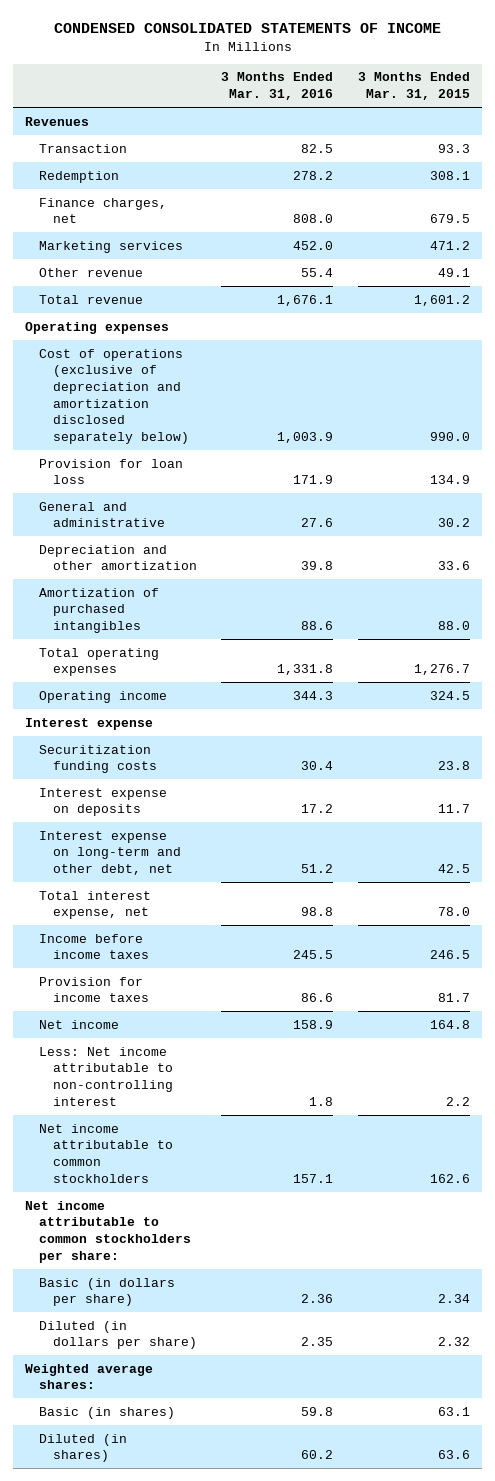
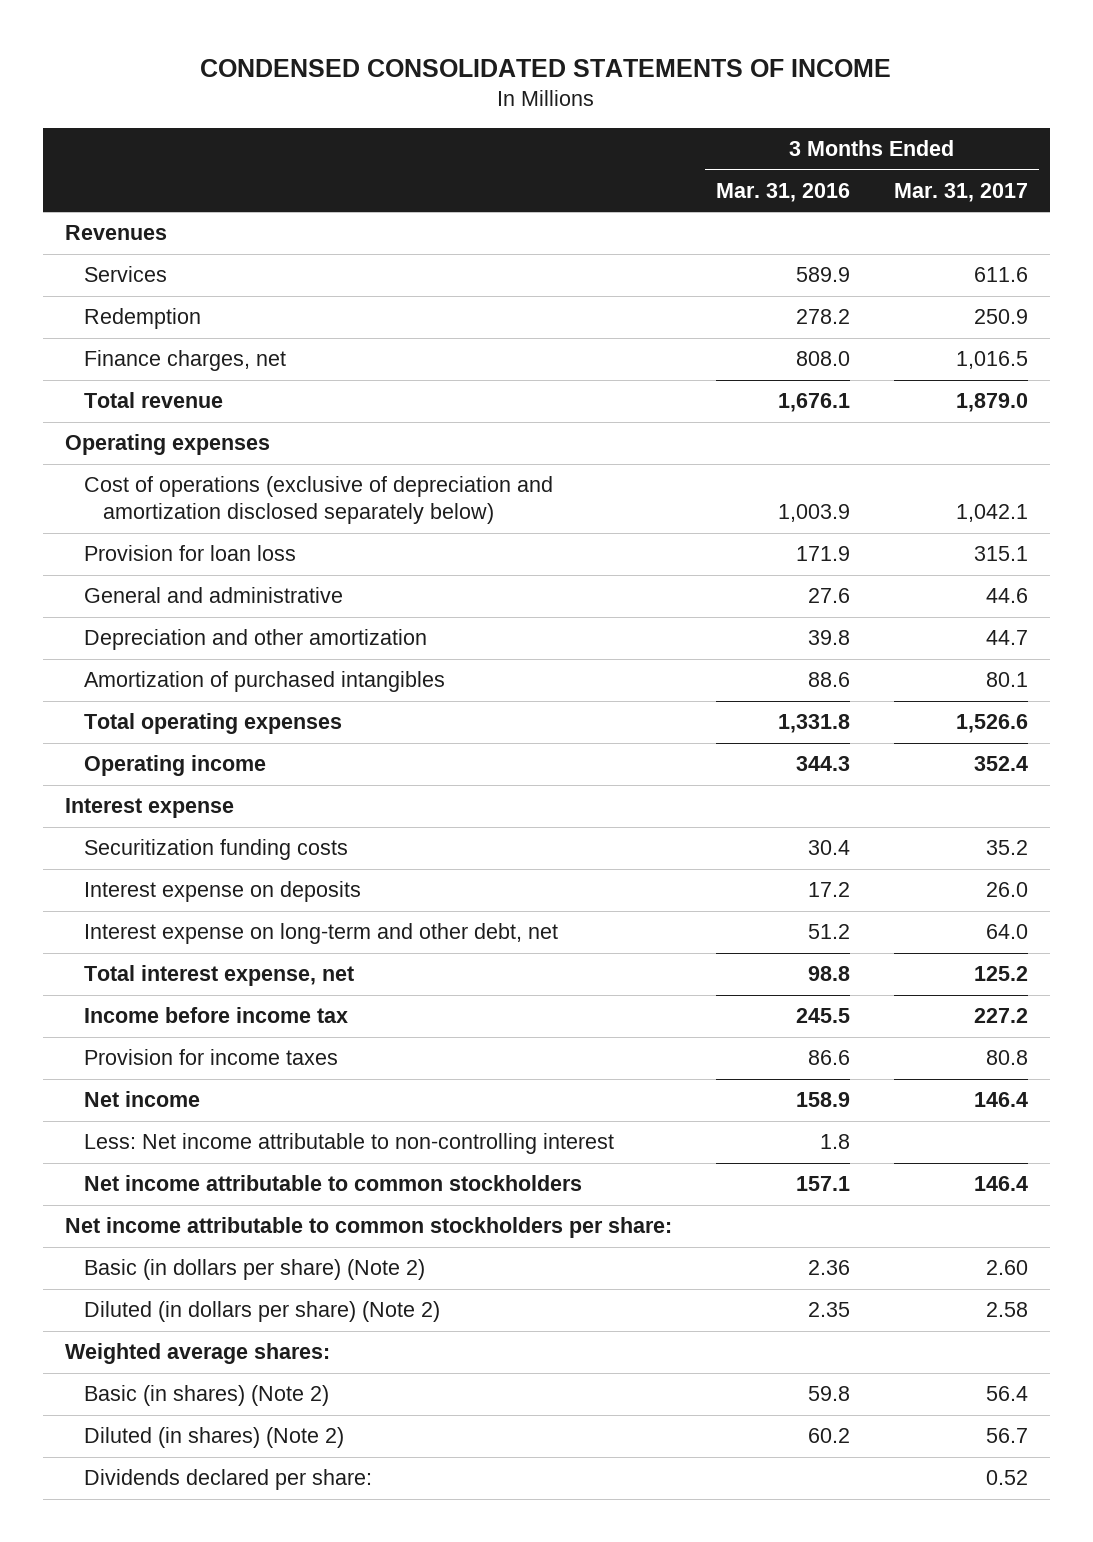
- | 3 Months Ended Mar. 31, 2016 | 3 Months Ended Mar. 31, 2015
+ | 3 Months Ended Mar. 31, 2016 | 3 Months Ended Mar. 31, 2017
- Transaction | 82.5 | 93.3
+ Services | 589.9 | 611.6
- Marketing services | 452.0 | 471.2
- Other revenue | 55.4 | 49.1
- Income before income taxes | 245.5 | 246.5
+ Income before income tax | 245.5 | 227.2
- Basic (in dollars per share) | 2.36 | 2.34
- Diluted (in dollars per share) | 2.35 | 2.32
+ Basic (in dollars per share) (Note 2) | 2.36 | 2.60
+ Diluted (in dollars per share) (Note 2) | 2.35 | 2.58
- Basic (in shares) | 59.8 | 63.1
- Diluted (in shares) | 60.2 | 63.6
+ Basic (in shares) (Note 2) | 59.8 | 56.4
+ Diluted (in shares) (Note 2) | 60.2 | 56.7
+ Dividends declared per share: | | 0.52

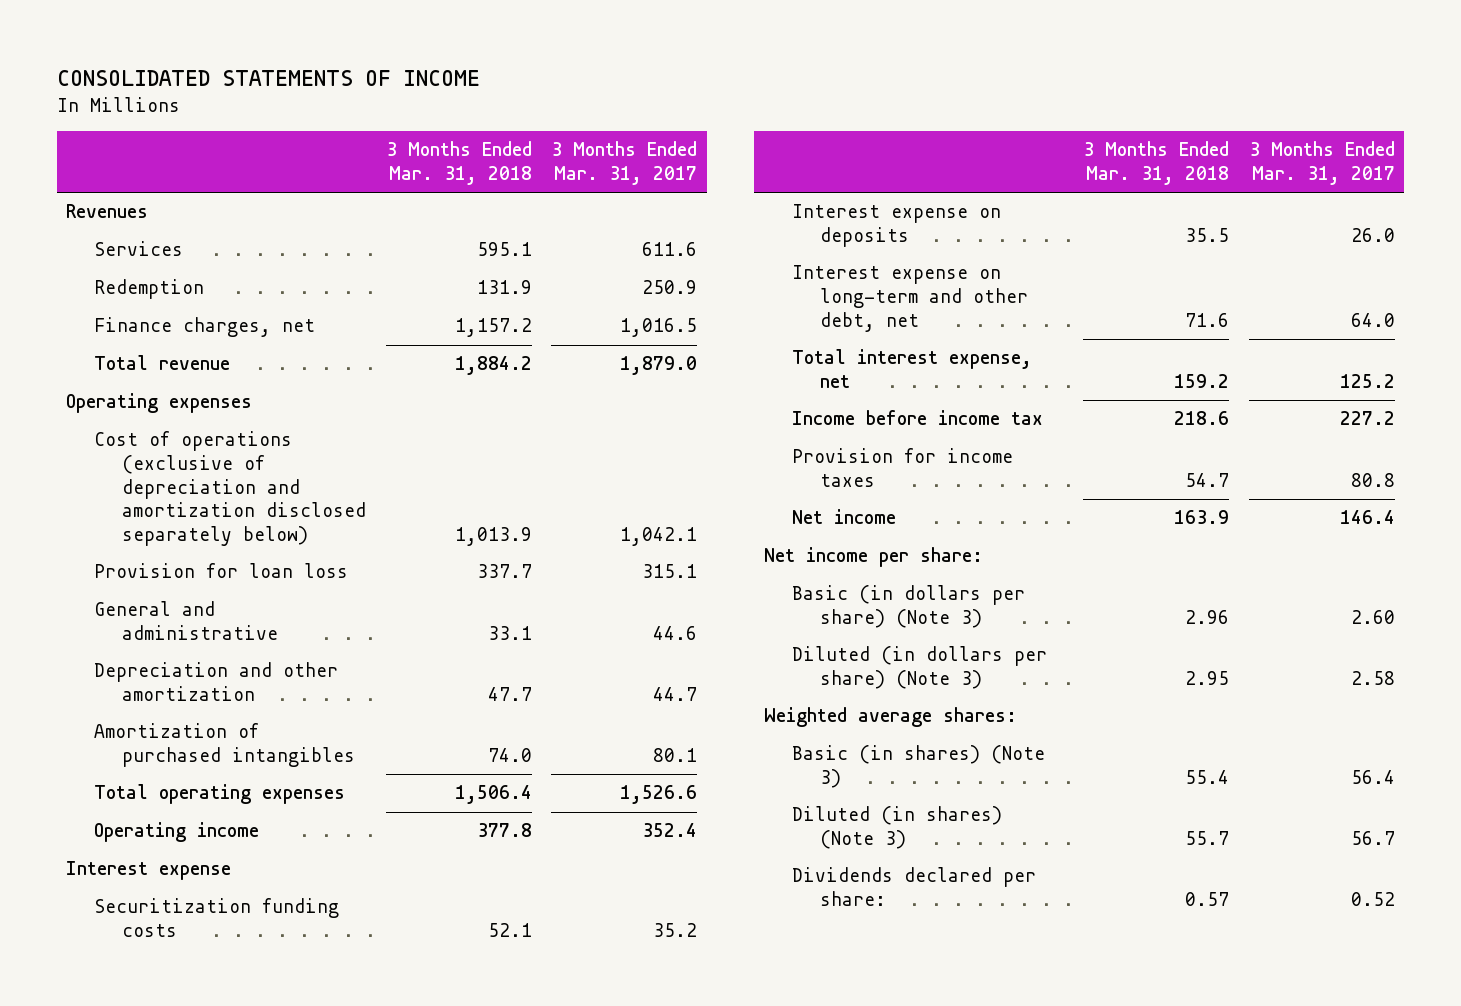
- CONDENSED CONSOLIDATED STATEMENTS OF INCOME
+ CONSOLIDATED STATEMENTS OF INCOME
- | 3 Months Ended Mar. 31, 2016 | 3 Months Ended Mar. 31, 2017
+ | 3 Months Ended Mar. 31, 2018 | 3 Months Ended Mar. 31, 2017
- Less: Net income attributable to non-controlling interest | 1.8 |
- Net income attributable to common stockholders | 157.1 | 146.4
- Net income attributable to common stockholders per share:
- Basic (in dollars per share) (Note 2) | 2.36 | 2.60
- Diluted (in dollars per share) (Note 2) | 2.35 | 2.58
+ Net income per share:
+ Basic (in dollars per share) (Note 3) | 2.96 | 2.60
+ Diluted (in dollars per share) (Note 3) | 2.95 | 2.58
- Basic (in shares) (Note 2) | 59.8 | 56.4
- Diluted (in shares) (Note 2) | 60.2 | 56.7
+ Basic (in shares) (Note 3) | 55.4 | 56.4
+ Diluted (in shares) (Note 3) | 55.7 | 56.7

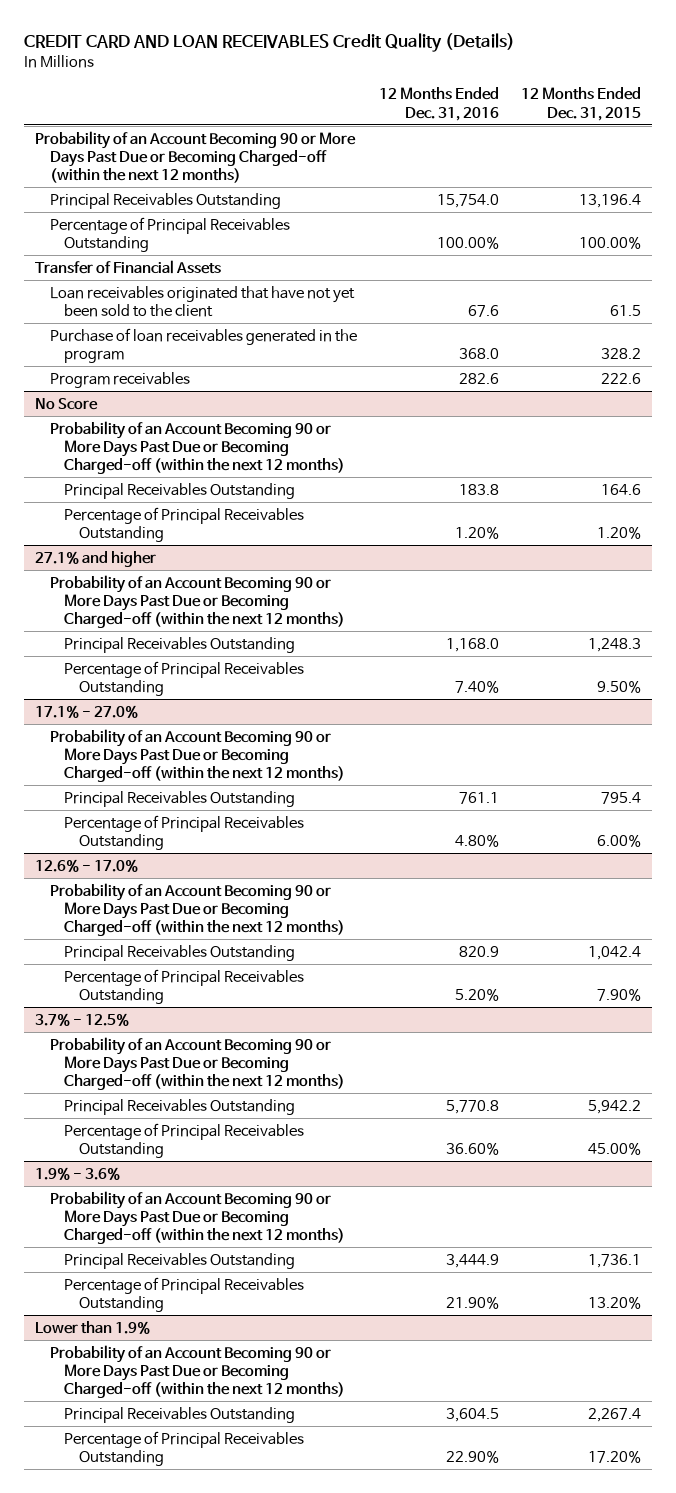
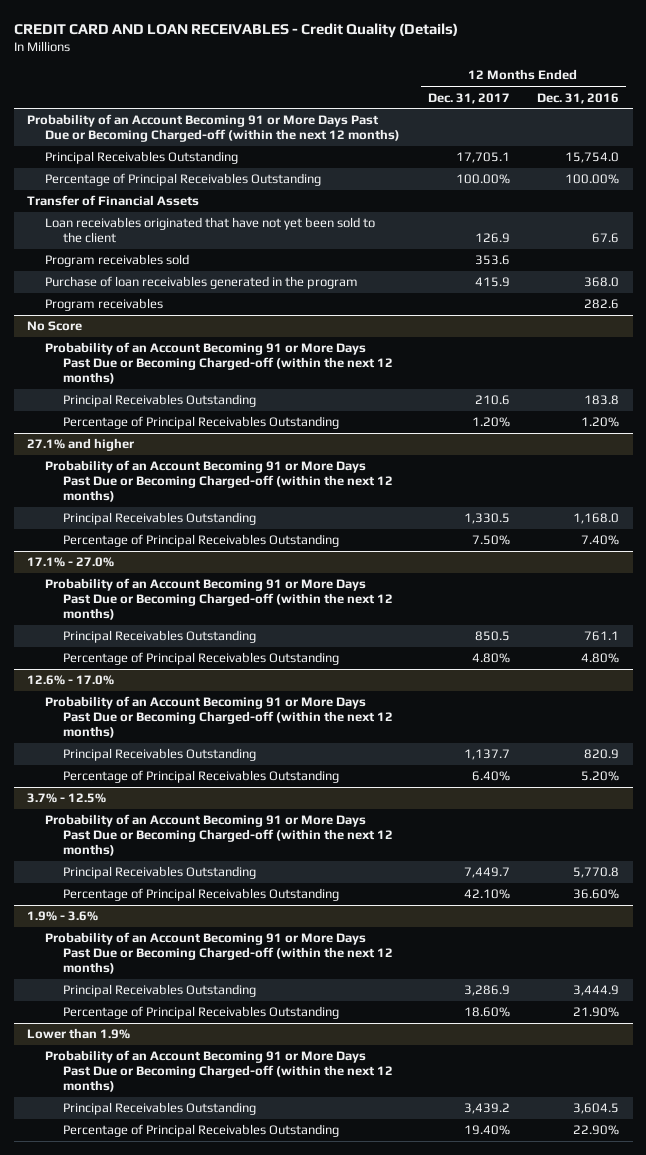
- CREDIT CARD AND LOAN RECEIVABLES Credit Quality (Details)
+ CREDIT CARD AND LOAN RECEIVABLES - Credit Quality (Details)
- | 12 Months Ended Dec. 31, 2016 | 12 Months Ended Dec. 31, 2015
+ | 12 Months Ended Dec. 31, 2017 | 12 Months Ended Dec. 31, 2016
- Probability of an Account Becoming 90 or More Days Past Due or Becoming Charged-off (within the next 12 months)
+ Probability of an Account Becoming 91 or More Days Past Due or Becoming Charged-off (within the next 12 months)
+ Program receivables sold | 353.6 |
@ No Score
- Probability of an Account Becoming 90 or More Days Past Due or Becoming Charged-off (within the next 12 months)
+ Probability of an Account Becoming 91 or More Days Past Due or Becoming Charged-off (within the next 12 months)
@ 27.1% and higher
- Probability of an Account Becoming 90 or More Days Past Due or Becoming Charged-off (within the next 12 months)
+ Probability of an Account Becoming 91 or More Days Past Due or Becoming Charged-off (within the next 12 months)
@ 17.1% - 27.0%
- Probability of an Account Becoming 90 or More Days Past Due or Becoming Charged-off (within the next 12 months)
+ Probability of an Account Becoming 91 or More Days Past Due or Becoming Charged-off (within the next 12 months)
@ 12.6% - 17.0%
- Probability of an Account Becoming 90 or More Days Past Due or Becoming Charged-off (within the next 12 months)
+ Probability of an Account Becoming 91 or More Days Past Due or Becoming Charged-off (within the next 12 months)
@ 3.7% - 12.5%
- Probability of an Account Becoming 90 or More Days Past Due or Becoming Charged-off (within the next 12 months)
+ Probability of an Account Becoming 91 or More Days Past Due or Becoming Charged-off (within the next 12 months)
@ 1.9% - 3.6%
- Probability of an Account Becoming 90 or More Days Past Due or Becoming Charged-off (within the next 12 months)
+ Probability of an Account Becoming 91 or More Days Past Due or Becoming Charged-off (within the next 12 months)
@ Lower than 1.9%
- Probability of an Account Becoming 90 or More Days Past Due or Becoming Charged-off (within the next 12 months)
+ Probability of an Account Becoming 91 or More Days Past Due or Becoming Charged-off (within the next 12 months)

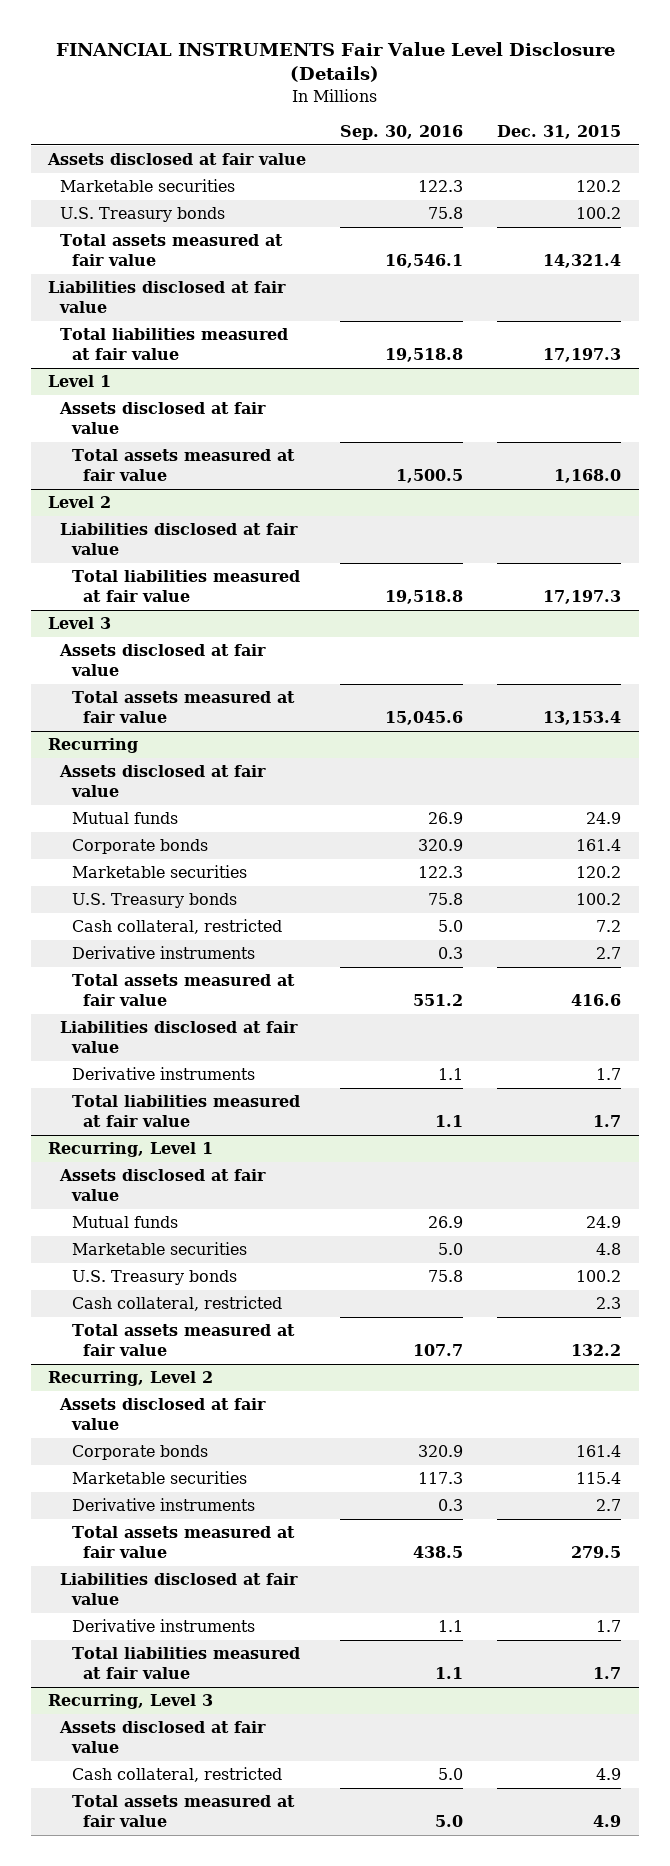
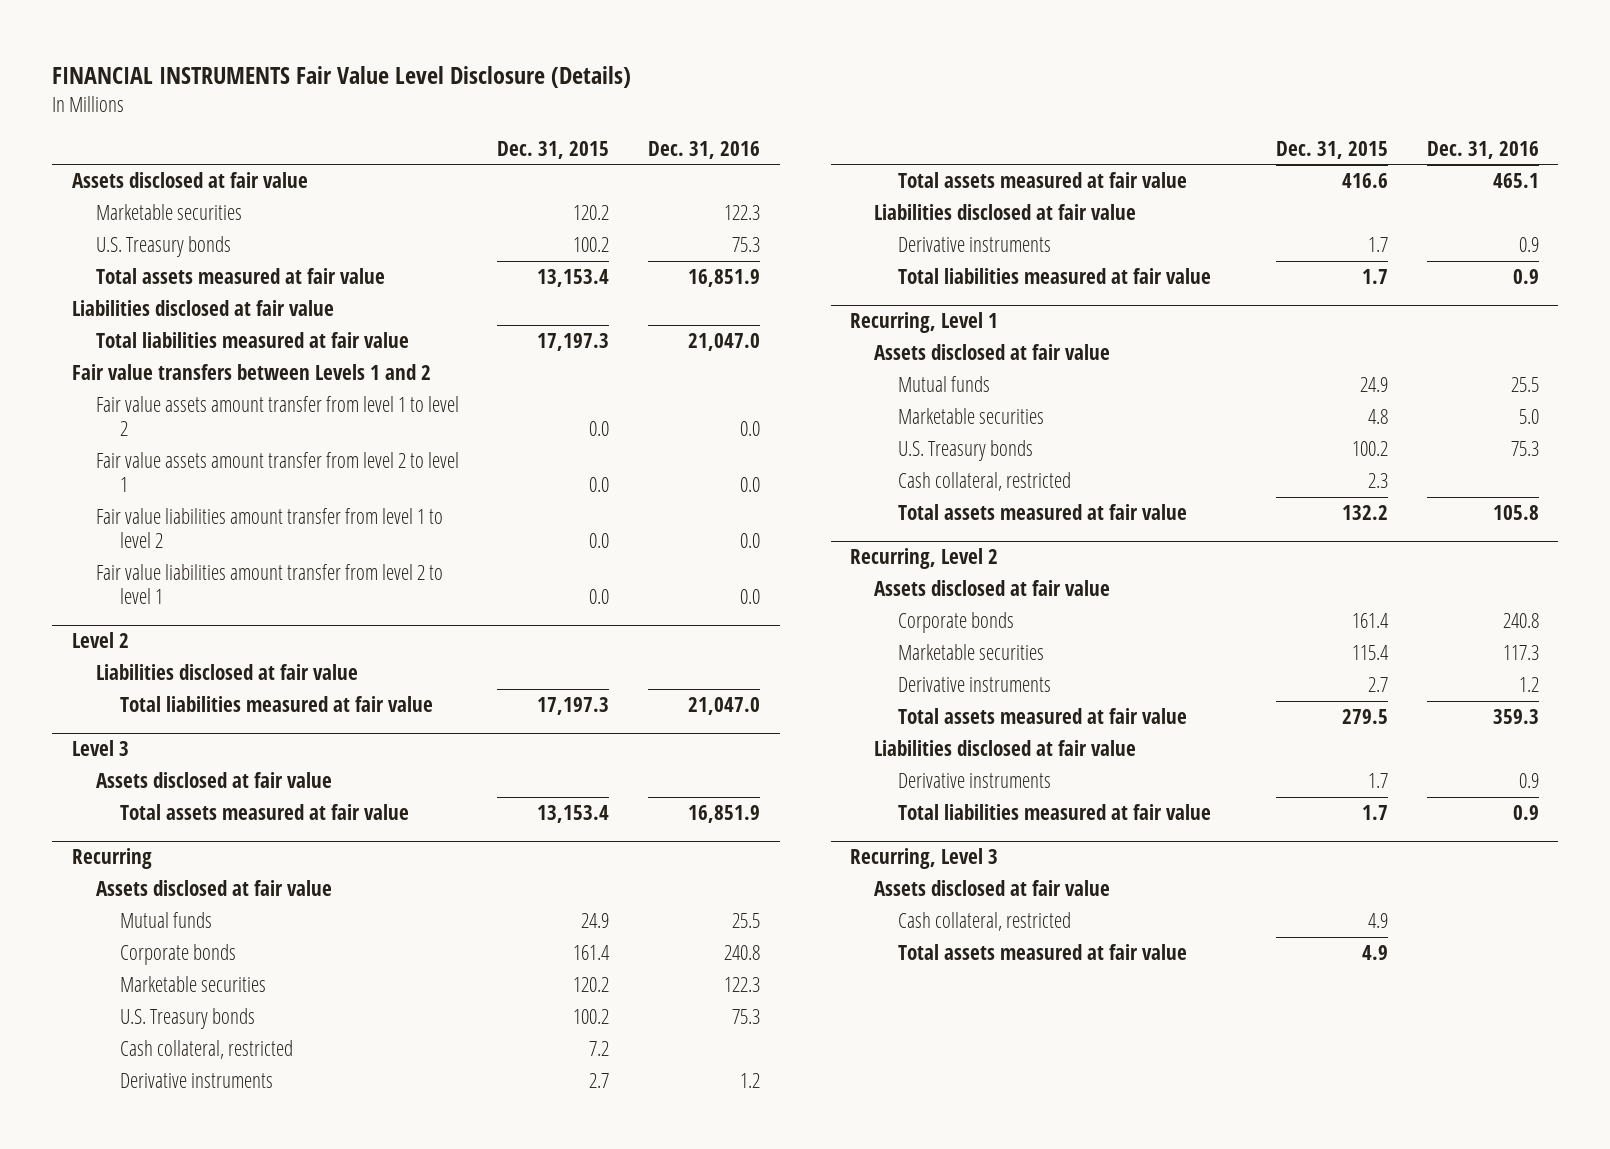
- | Sep. 30, 2016 | Dec. 31, 2015
+ | Dec. 31, 2015 | Dec. 31, 2016
- Total assets measured at fair value | 16,546.1 | 14,321.4
+ Total assets measured at fair value | 13,153.4 | 16,851.9
- Level 1
- Assets disclosed at fair value
- Total assets measured at fair value | 1,500.5 | 1,168.0
+ Fair value transfers between Levels 1 and 2
+ Fair value assets amount transfer from level 1 to level 2 | 0.0 | 0.0
+ Fair value assets amount transfer from level 2 to level 1 | 0.0 | 0.0
+ Fair value liabilities amount transfer from level 1 to level 2 | 0.0 | 0.0
+ Fair value liabilities amount transfer from level 2 to level 1 | 0.0 | 0.0

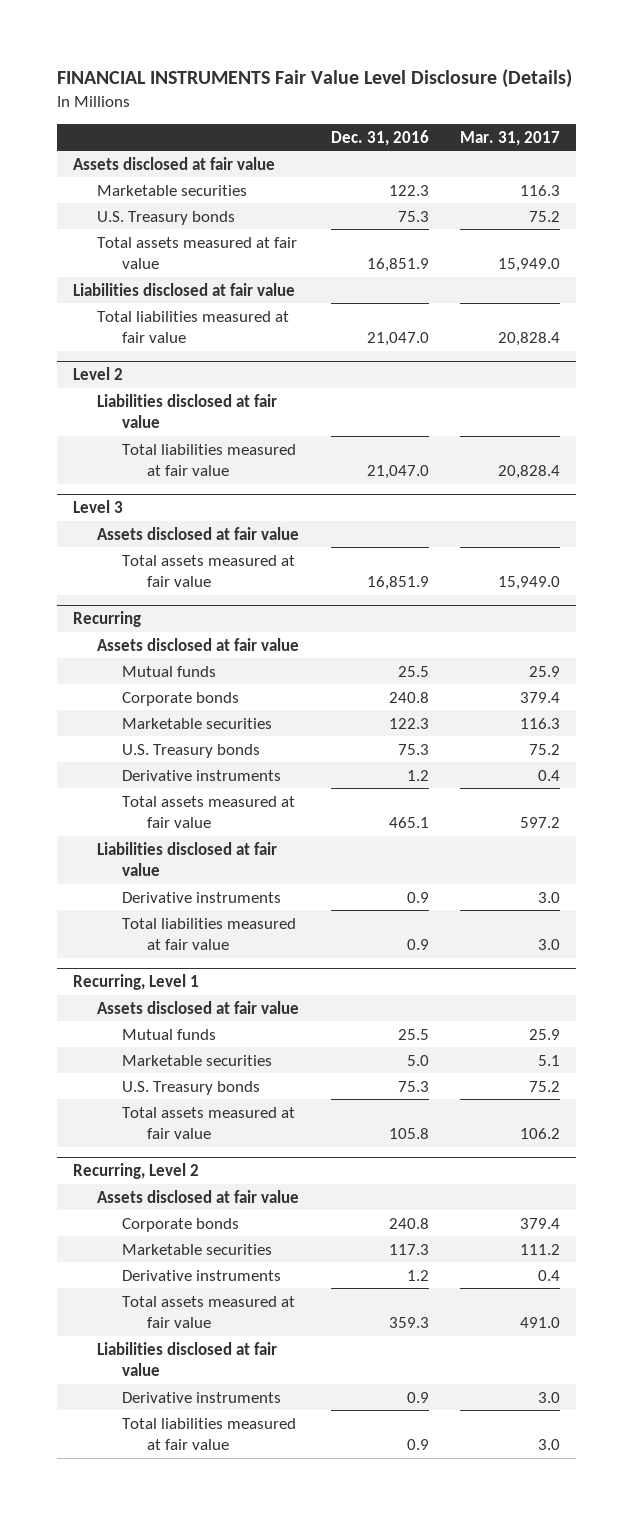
- | Dec. 31, 2015 | Dec. 31, 2016
+ | Dec. 31, 2016 | Mar. 31, 2017
- Fair value transfers between Levels 1 and 2
- Fair value assets amount transfer from level 1 to level 2 | 0.0 | 0.0
- Fair value assets amount transfer from level 2 to level 1 | 0.0 | 0.0
- Fair value liabilities amount transfer from level 1 to level 2 | 0.0 | 0.0
- Fair value liabilities amount transfer from level 2 to level 1 | 0.0 | 0.0
@ Recurring
- Cash collateral, restricted | 7.2 |
@ Recurring, Level 1
- Cash collateral, restricted | 2.3 |
- Recurring, Level 3
- Assets disclosed at fair value
- Cash collateral, restricted | 4.9 |
- Total assets measured at fair value | 4.9 |

